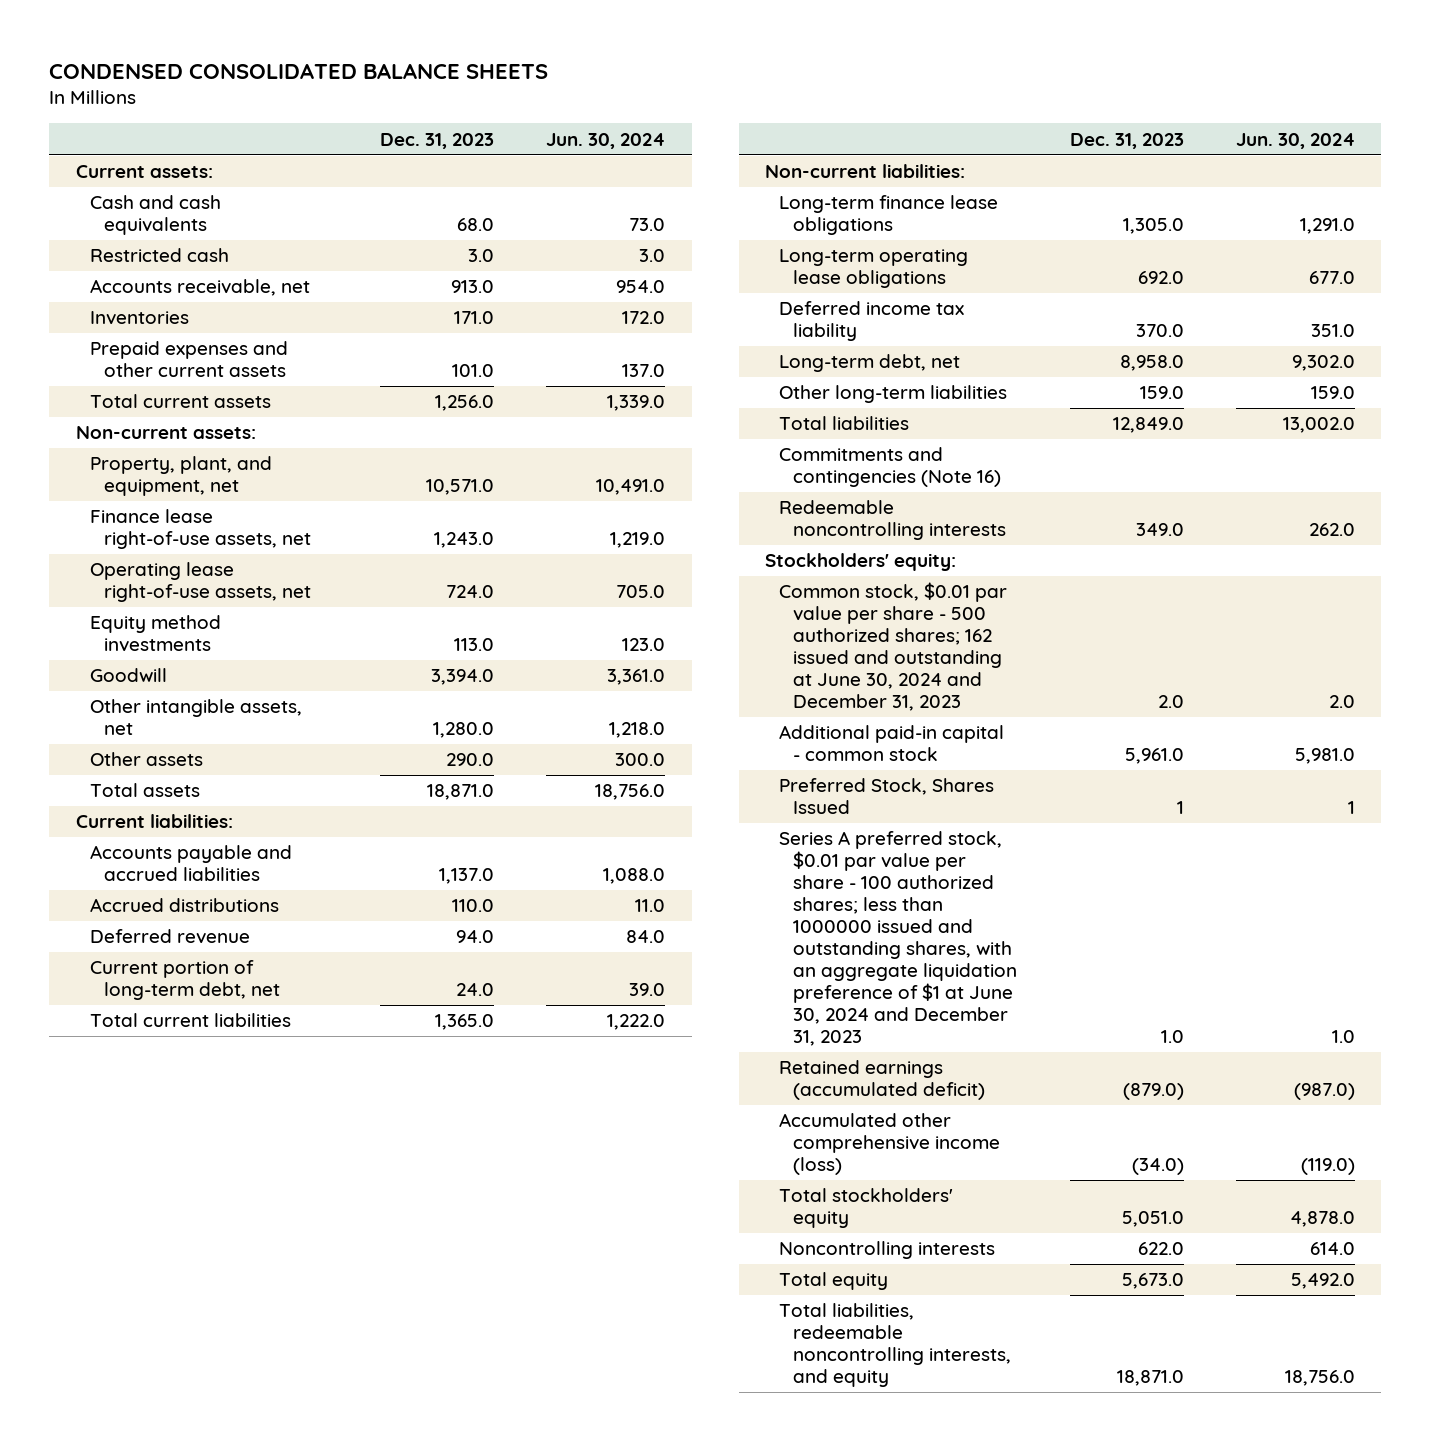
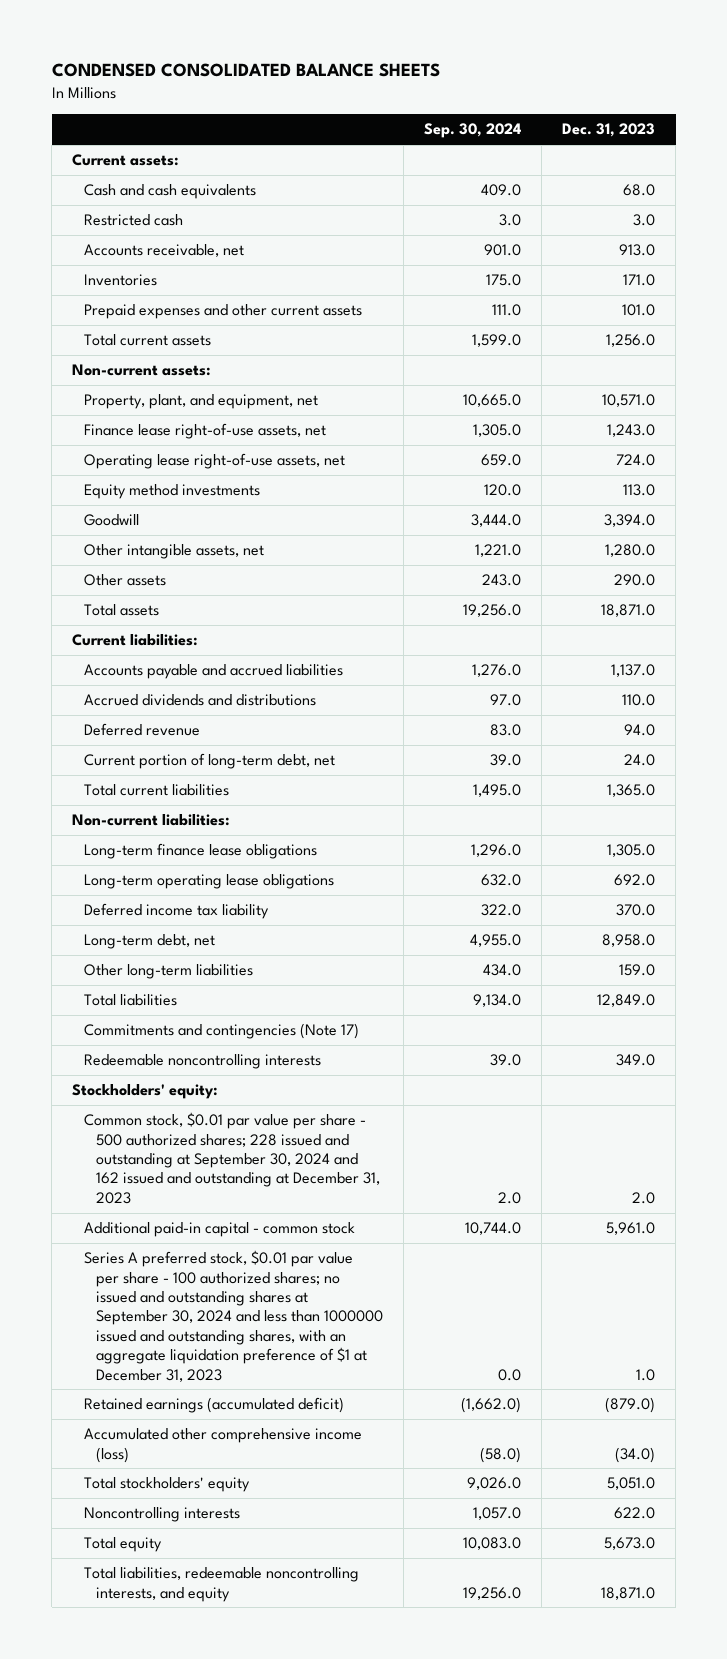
- | Dec. 31, 2023 | Jun. 30, 2024
+ | Sep. 30, 2024 | Dec. 31, 2023
- Accrued distributions | 110.0 | 11.0
+ Accrued dividends and distributions | 97.0 | 110.0
- Commitments and contingencies (Note 16)
+ Commitments and contingencies (Note 17)
- Common stock, $0.01 par value per share - 500 authorized shares; 162 issued and outstanding at June 30, 2024 and December 31, 2023 | 2.0 | 2.0
+ Common stock, $0.01 par value per share - 500 authorized shares; 228 issued and outstanding at September 30, 2024 and 162 issued and outstanding at December 31, 2023 | 2.0 | 2.0
- Preferred Stock, Shares Issued | 1 | 1
- Series A preferred stock, $0.01 par value per share - 100 authorized shares; less than 1000000 issued and outstanding shares, with an aggregate liquidation preference of $1 at June 30, 2024 and December 31, 2023 | 1.0 | 1.0
+ Series A preferred stock, $0.01 par value per share - 100 authorized shares; no issued and outstanding shares at September 30, 2024 and less than 1000000 issued and outstanding shares, with an aggregate liquidation preference of $1 at December 31, 2023 | 0.0 | 1.0

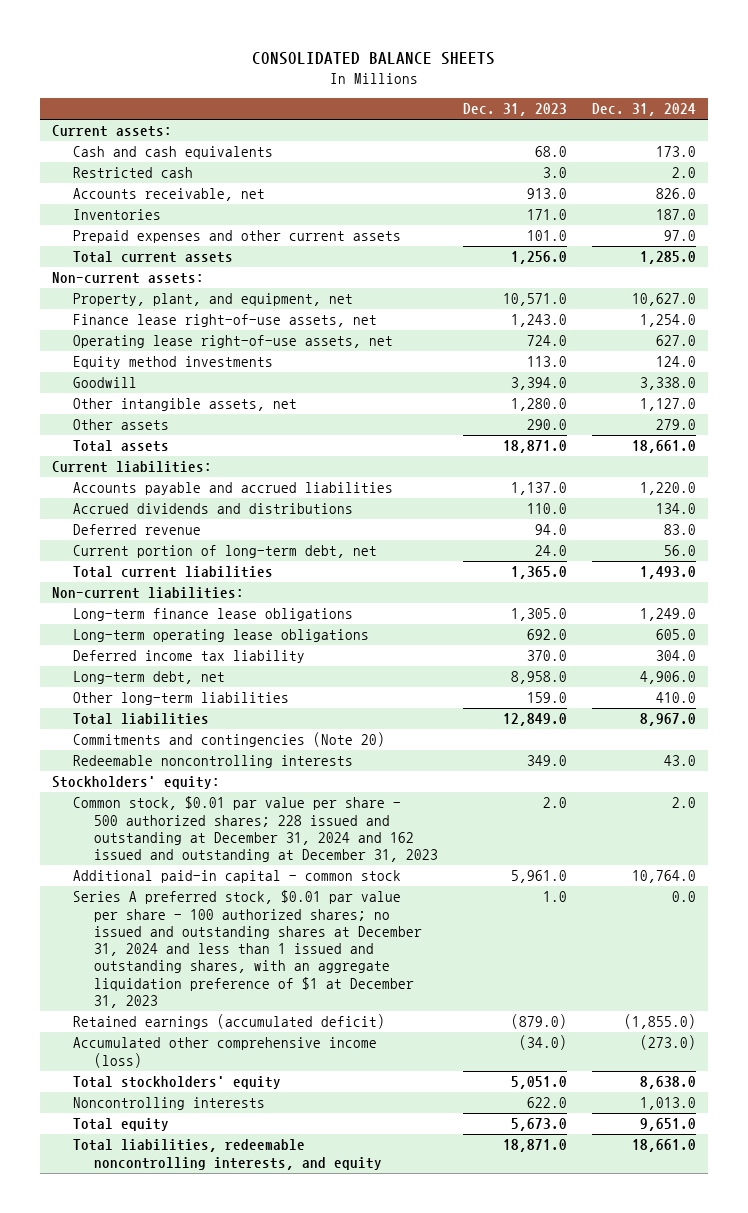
- CONDENSED CONSOLIDATED BALANCE SHEETS
+ CONSOLIDATED BALANCE SHEETS
- | Sep. 30, 2024 | Dec. 31, 2023
+ | Dec. 31, 2023 | Dec. 31, 2024
- Commitments and contingencies (Note 17)
+ Commitments and contingencies (Note 20)
- Common stock, $0.01 par value per share - 500 authorized shares; 228 issued and outstanding at September 30, 2024 and 162 issued and outstanding at December 31, 2023 | 2.0 | 2.0
+ Common stock, $0.01 par value per share - 500 authorized shares; 228 issued and outstanding at December 31, 2024 and 162 issued and outstanding at December 31, 2023 | 2.0 | 2.0
- Series A preferred stock, $0.01 par value per share - 100 authorized shares; no issued and outstanding shares at September 30, 2024 and less than 1000000 issued and outstanding shares, with an aggregate liquidation preference of $1 at December 31, 2023 | 0.0 | 1.0
+ Series A preferred stock, $0.01 par value per share - 100 authorized shares; no issued and outstanding shares at December 31, 2024 and less than 1 issued and outstanding shares, with an aggregate liquidation preference of $1 at December 31, 2023 | 1.0 | 0.0

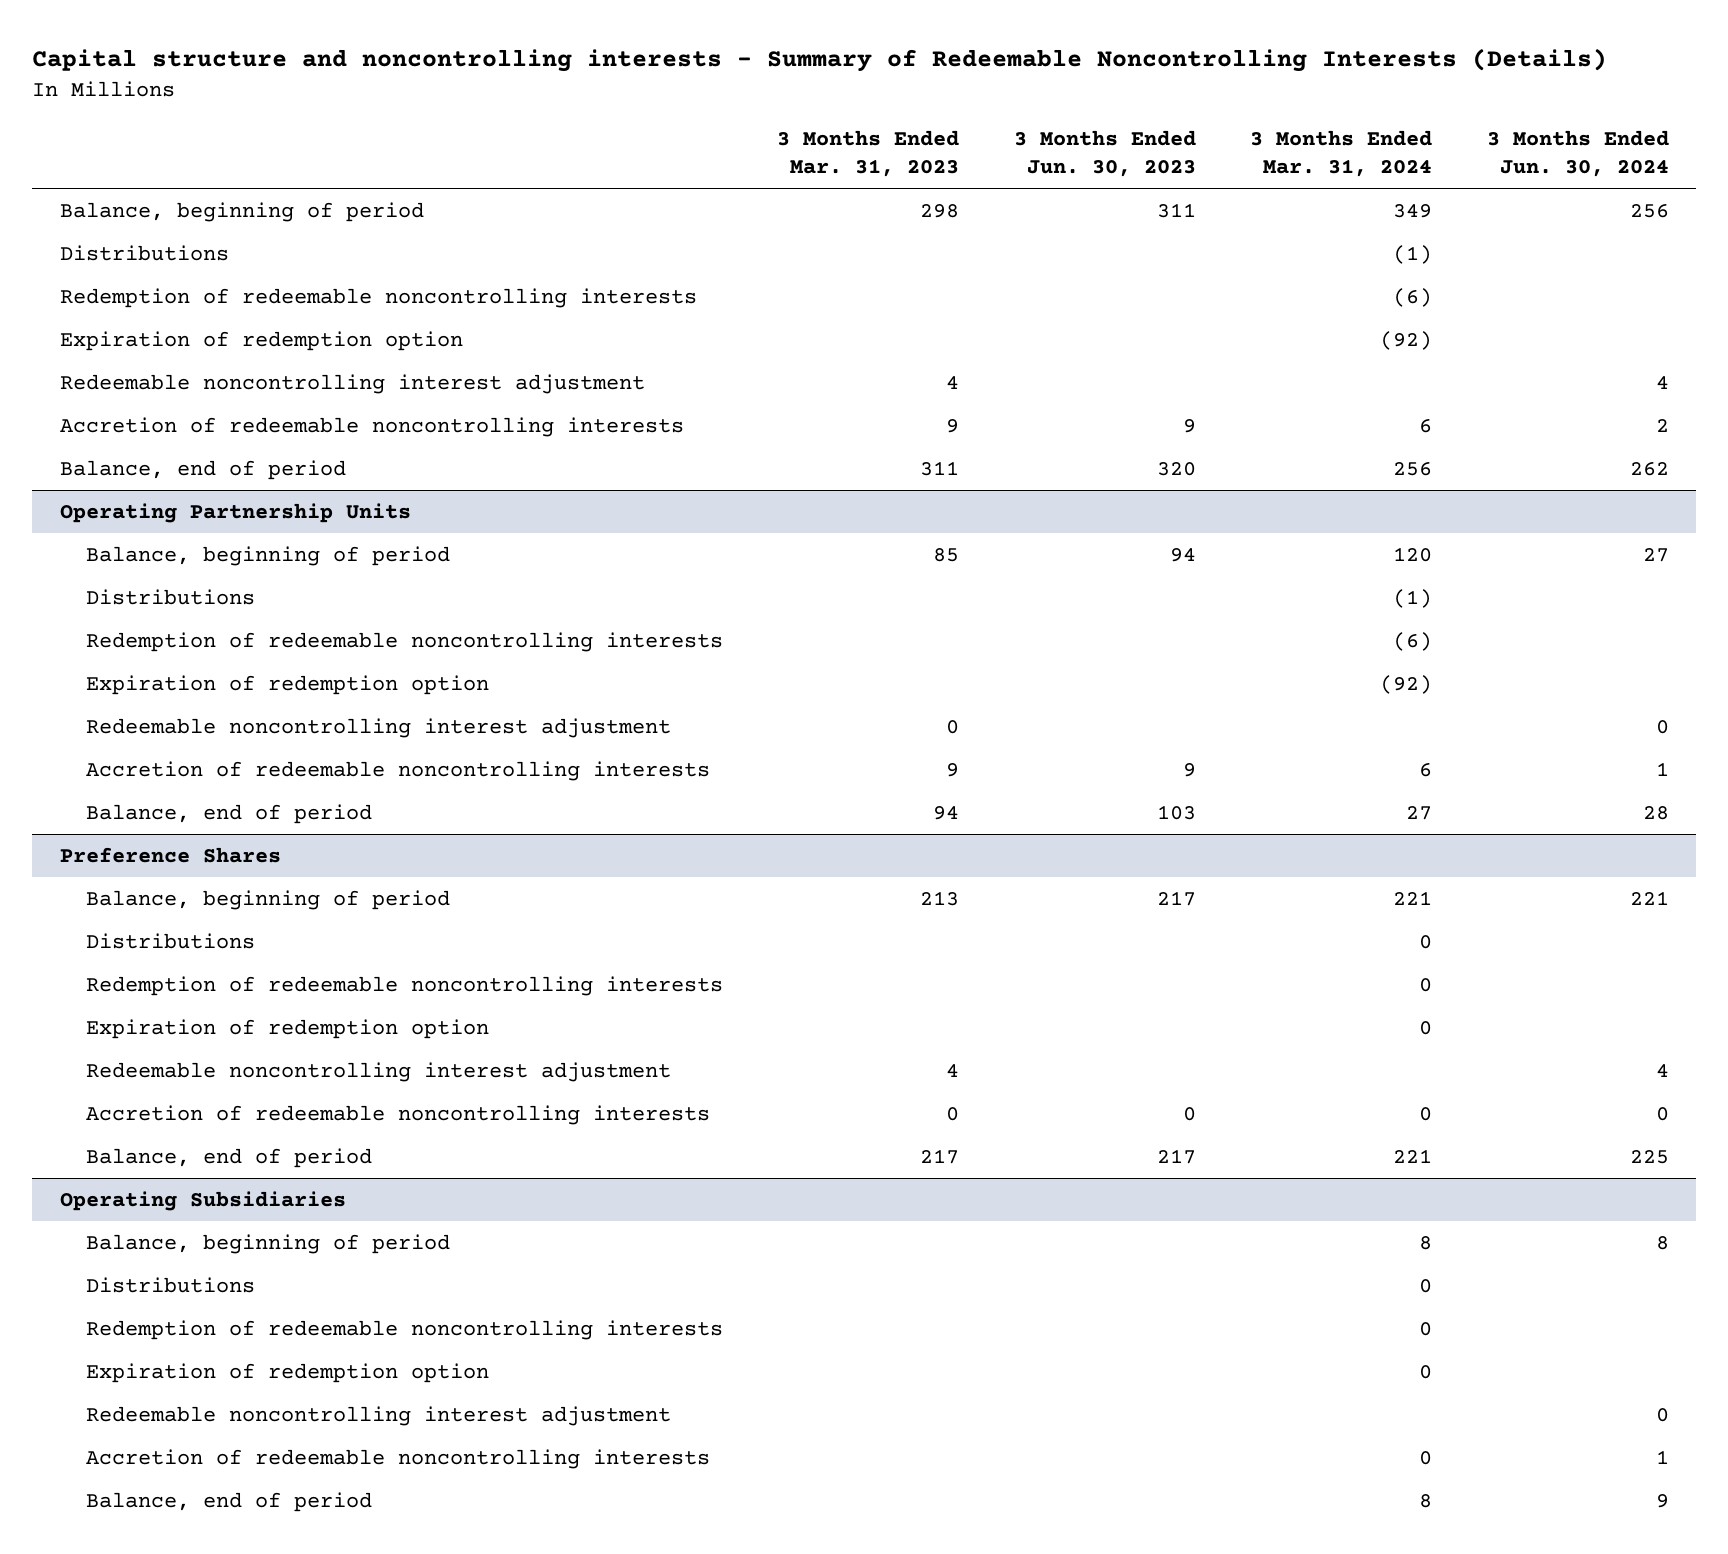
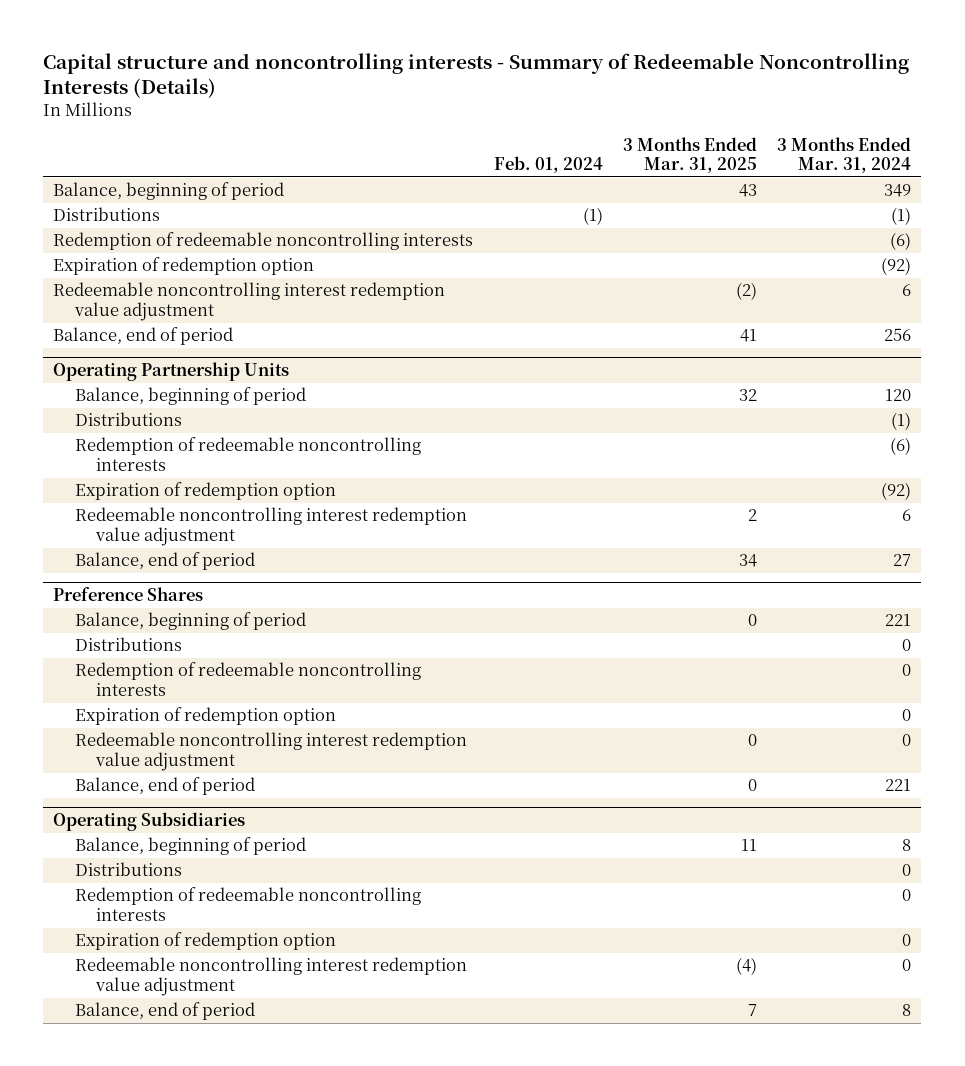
- | 3 Months Ended Mar. 31, 2023 | 3 Months Ended Jun. 30, 2023 | 3 Months Ended Mar. 31, 2024 | 3 Months Ended Jun. 30, 2024
+ | Feb. 01, 2024 | 3 Months Ended Mar. 31, 2025 | 3 Months Ended Mar. 31, 2024
- Redeemable noncontrolling interest adjustment | 4 | | | 4
- Accretion of redeemable noncontrolling interests | 9 | 9 | 6 | 2
+ Redeemable noncontrolling interest redemption value adjustment | | (2) | 6
@ Operating Partnership Units
- Redeemable noncontrolling interest adjustment | 0 | | | 0
- Accretion of redeemable noncontrolling interests | 9 | 9 | 6 | 1
+ Redeemable noncontrolling interest redemption value adjustment | | 2 | 6
@ Preference Shares
- Redeemable noncontrolling interest adjustment | 4 | | | 4
- Accretion of redeemable noncontrolling interests | 0 | 0 | 0 | 0
+ Redeemable noncontrolling interest redemption value adjustment | | 0 | 0
@ Operating Subsidiaries
- Redeemable noncontrolling interest adjustment | | | | 0
- Accretion of redeemable noncontrolling interests | | | 0 | 1
+ Redeemable noncontrolling interest redemption value adjustment | | (4) | 0

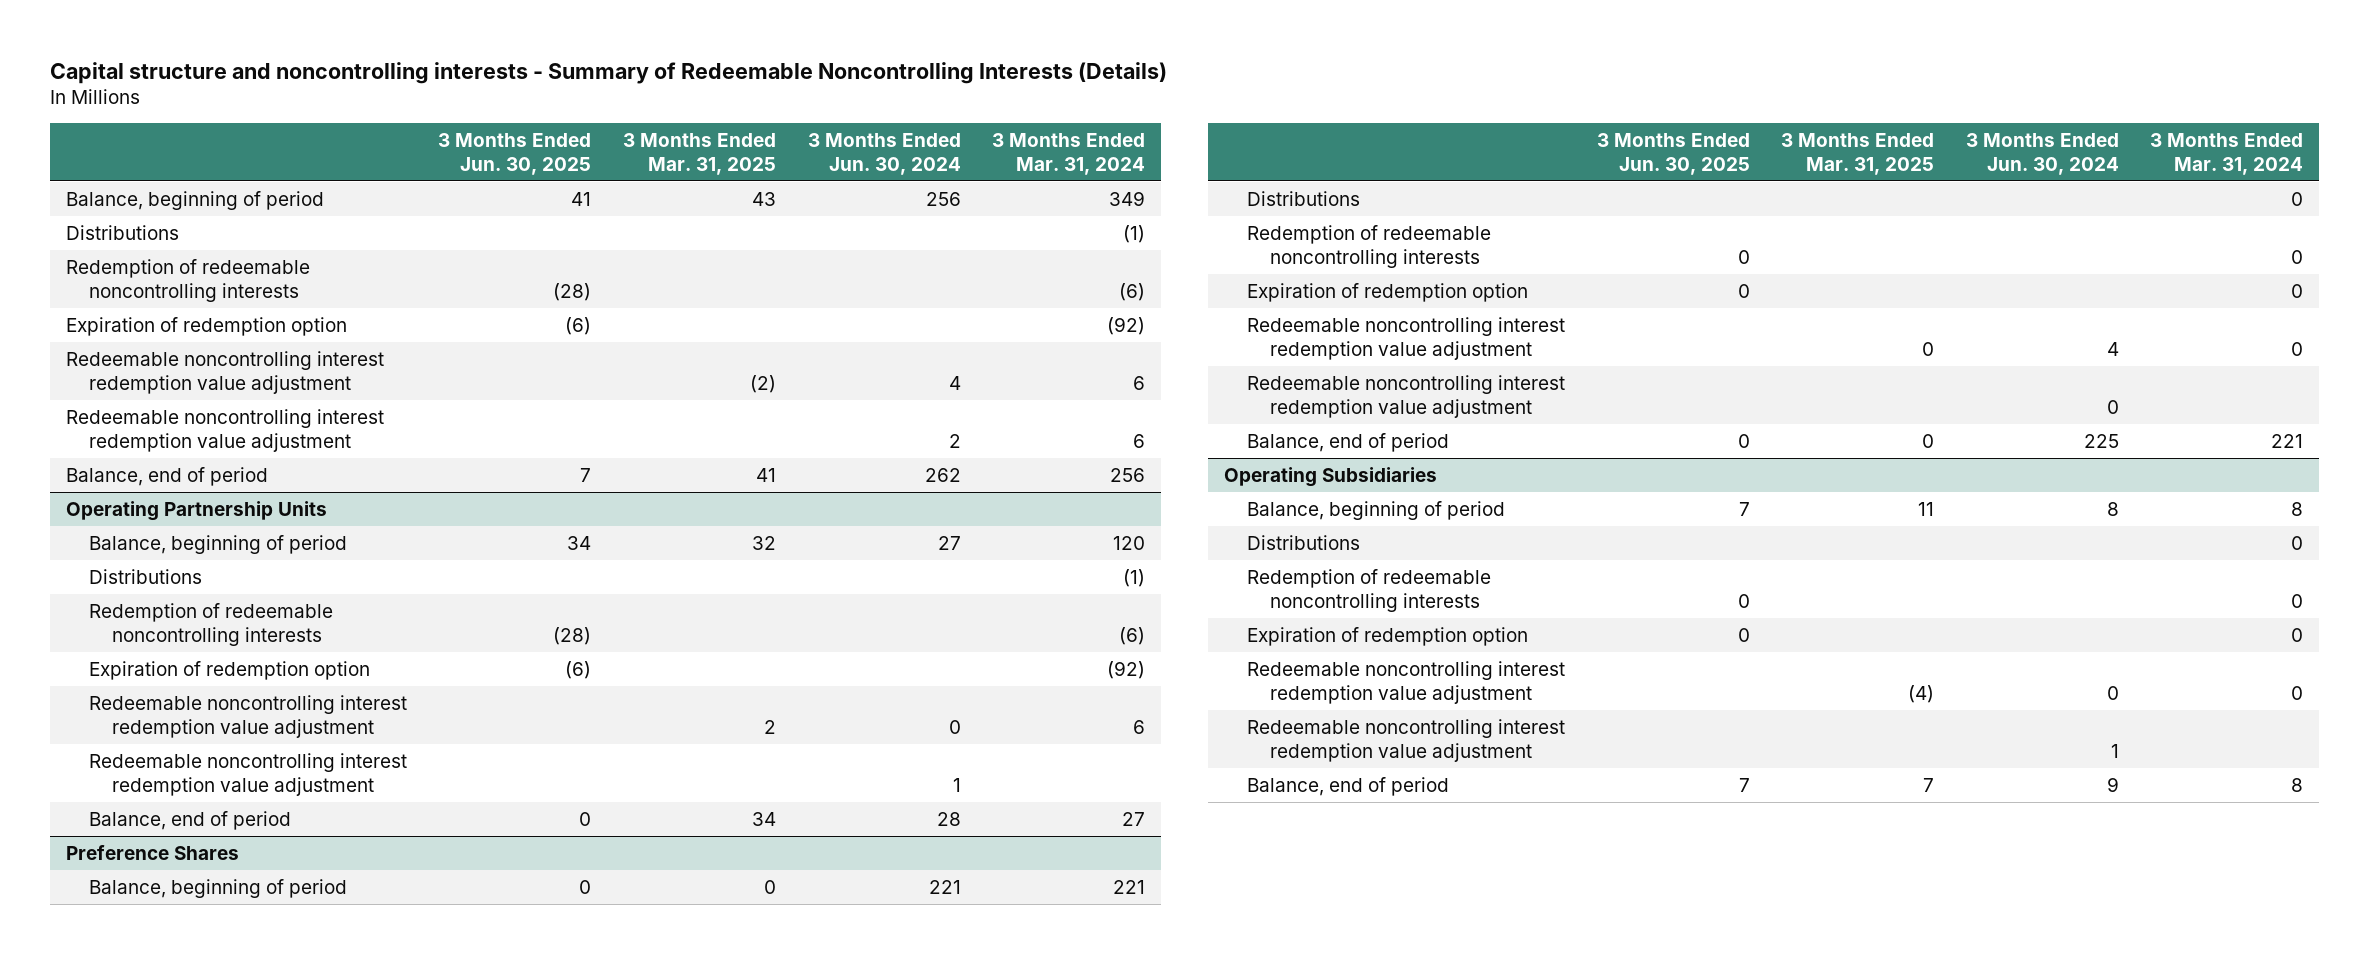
- | Feb. 01, 2024 | 3 Months Ended Mar. 31, 2025 | 3 Months Ended Mar. 31, 2024
+ | 3 Months Ended Jun. 30, 2025 | 3 Months Ended Mar. 31, 2025 | 3 Months Ended Jun. 30, 2024 | 3 Months Ended Mar. 31, 2024
+ Redeemable noncontrolling interest redemption value adjustment | | | 2 | 6
@ Operating Partnership Units
+ Redeemable noncontrolling interest redemption value adjustment | | | 1 |
@ Preference Shares
+ Redeemable noncontrolling interest redemption value adjustment | | | 0 |
@ Operating Subsidiaries
+ Redeemable noncontrolling interest redemption value adjustment | | | 1 |

